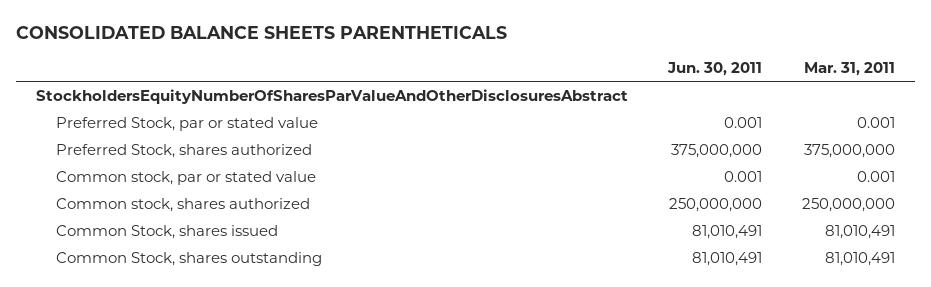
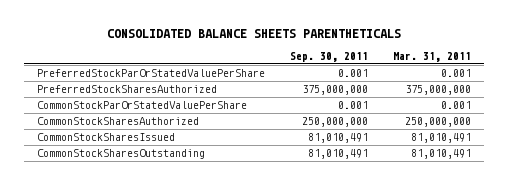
- | Jun. 30, 2011 | Mar. 31, 2011
+ | Sep. 30, 2011 | Mar. 31, 2011
- StockholdersEquityNumberOfSharesParValueAndOtherDisclosuresAbstract
- Preferred Stock, par or stated value | 0.001 | 0.001
- Preferred Stock, shares authorized | 375,000,000 | 375,000,000
- Common stock, par or stated value | 0.001 | 0.001
- Common stock, shares authorized | 250,000,000 | 250,000,000
- Common Stock, shares issued | 81,010,491 | 81,010,491
- Common Stock, shares outstanding | 81,010,491 | 81,010,491
+ PreferredStockParOrStatedValuePerShare | 0.001 | 0.001
+ PreferredStockSharesAuthorized | 375,000,000 | 375,000,000
+ CommonStockParOrStatedValuePerShare | 0.001 | 0.001
+ CommonStockSharesAuthorized | 250,000,000 | 250,000,000
+ CommonStockSharesIssued | 81,010,491 | 81,010,491
+ CommonStockSharesOutstanding | 81,010,491 | 81,010,491

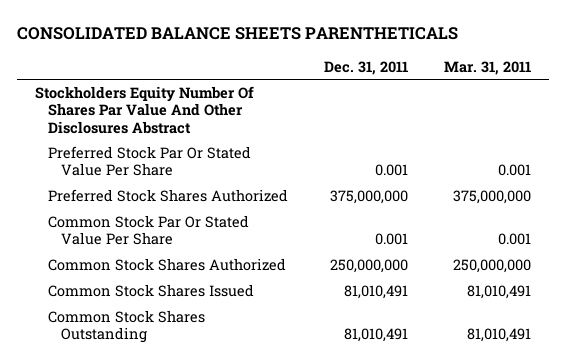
- | Sep. 30, 2011 | Mar. 31, 2011
+ | Dec. 31, 2011 | Mar. 31, 2011
- PreferredStockParOrStatedValuePerShare | 0.001 | 0.001
- PreferredStockSharesAuthorized | 375,000,000 | 375,000,000
- CommonStockParOrStatedValuePerShare | 0.001 | 0.001
- CommonStockSharesAuthorized | 250,000,000 | 250,000,000
- CommonStockSharesIssued | 81,010,491 | 81,010,491
- CommonStockSharesOutstanding | 81,010,491 | 81,010,491
+ Stockholders Equity Number Of Shares Par Value And Other Disclosures Abstract
+ Preferred Stock Par Or Stated Value Per Share | 0.001 | 0.001
+ Preferred Stock Shares Authorized | 375,000,000 | 375,000,000
+ Common Stock Par Or Stated Value Per Share | 0.001 | 0.001
+ Common Stock Shares Authorized | 250,000,000 | 250,000,000
+ Common Stock Shares Issued | 81,010,491 | 81,010,491
+ Common Stock Shares Outstanding | 81,010,491 | 81,010,491

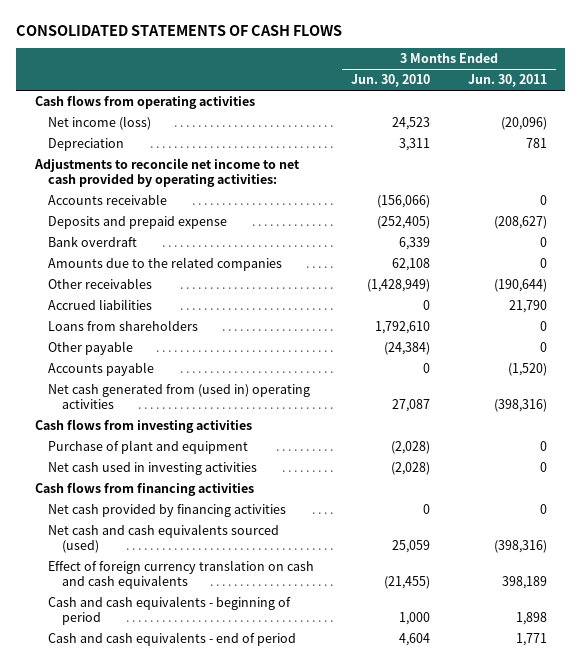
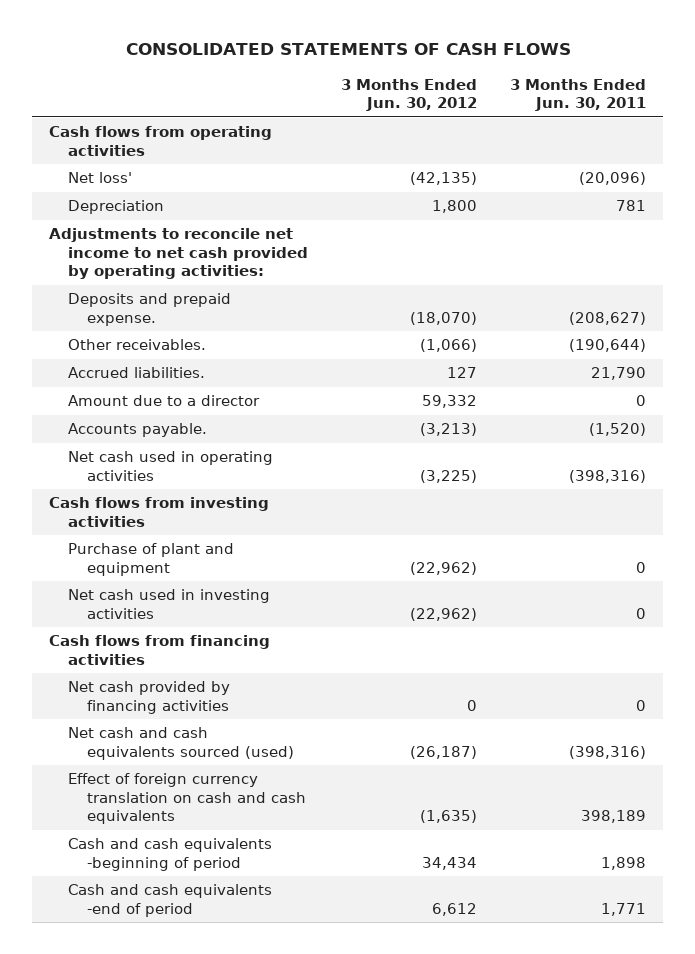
- | 3 Months Ended Jun. 30, 2010 | 3 Months Ended Jun. 30, 2011
+ | 3 Months Ended Jun. 30, 2012 | 3 Months Ended Jun. 30, 2011
- Net income (loss) | 24,523 | (20,096)
+ Net loss' | (42,135) | (20,096)
- Accounts receivable | (156,066) | 0
- Deposits and prepaid expense | (252,405) | (208,627)
- Bank overdraft | 6,339 | 0
- Amounts due to the related companies | 62,108 | 0
- Other receivables | (1,428,949) | (190,644)
- Accrued liabilities | 0 | 21,790
- Loans from shareholders | 1,792,610 | 0
- Other payable | (24,384) | 0
- Accounts payable | 0 | (1,520)
- Net cash generated from (used in) operating activities | 27,087 | (398,316)
+ Deposits and prepaid expense. | (18,070) | (208,627)
+ Other receivables. | (1,066) | (190,644)
+ Accrued liabilities. | 127 | 21,790
+ Amount due to a director | 59,332 | 0
+ Accounts payable. | (3,213) | (1,520)
+ Net cash used in operating activities | (3,225) | (398,316)
- Cash and cash equivalents - beginning of period | 1,000 | 1,898
- Cash and cash equivalents - end of period | 4,604 | 1,771
+ Cash and cash equivalents -beginning of period | 34,434 | 1,898
+ Cash and cash equivalents -end of period | 6,612 | 1,771

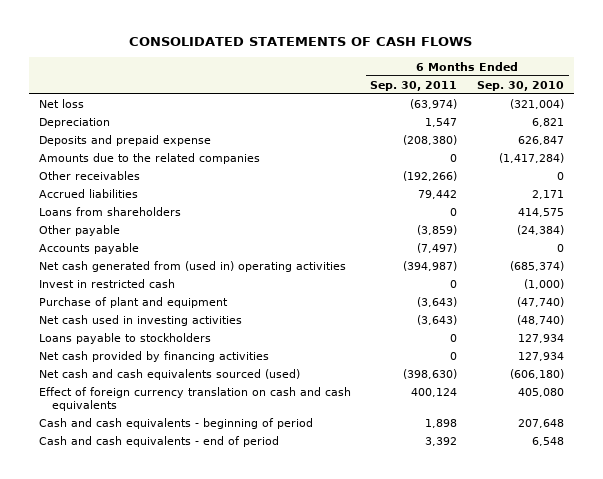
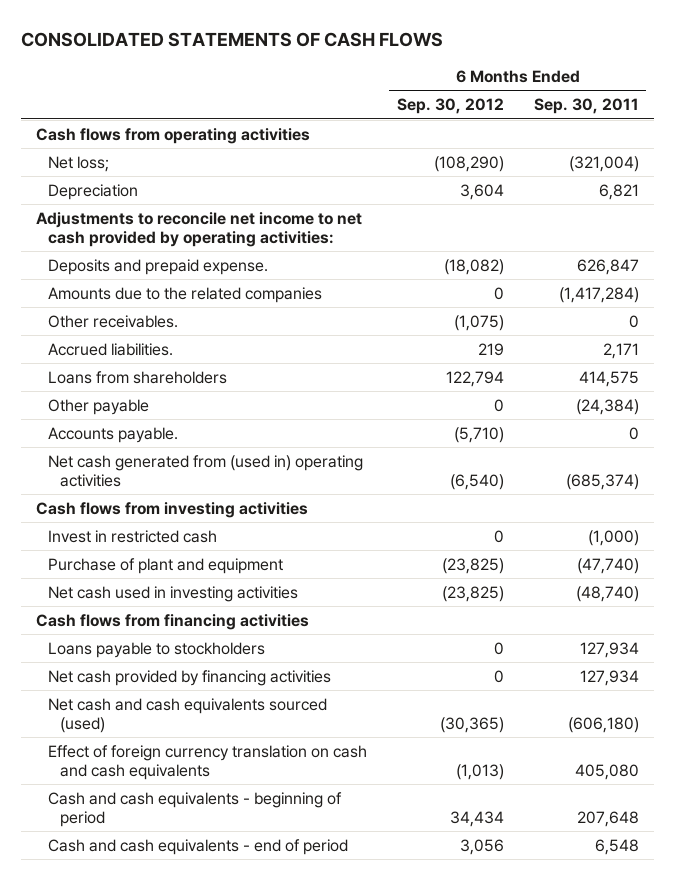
- | 6 Months Ended Sep. 30, 2011 | 6 Months Ended Sep. 30, 2010
+ | 6 Months Ended Sep. 30, 2012 | 6 Months Ended Sep. 30, 2011
- Net loss | (63,974) | (321,004)
- Depreciation | 1,547 | 6,821
- Deposits and prepaid expense | (208,380) | 626,847
- Amounts due to the related companies | 0 | (1,417,284)
- Other receivables | (192,266) | 0
- Accrued liabilities | 79,442 | 2,171
- Loans from shareholders | 0 | 414,575
- Other payable | (3,859) | (24,384)
- Accounts payable | (7,497) | 0
- Net cash generated from (used in) operating activities | (394,987) | (685,374)
- Invest in restricted cash | 0 | (1,000)
- Purchase of plant and equipment | (3,643) | (47,740)
- Net cash used in investing activities | (3,643) | (48,740)
- Loans payable to stockholders | 0 | 127,934
- Net cash provided by financing activities | 0 | 127,934
- Net cash and cash equivalents sourced (used) | (398,630) | (606,180)
- Effect of foreign currency translation on cash and cash equivalents | 400,124 | 405,080
- Cash and cash equivalents - beginning of period | 1,898 | 207,648
- Cash and cash equivalents - end of period | 3,392 | 6,548
+ Cash flows from operating activities
+ Net loss; | (108,290) | (321,004)
+ Depreciation | 3,604 | 6,821
+ Adjustments to reconcile net income to net cash provided by operating activities:
+ Deposits and prepaid expense. | (18,082) | 626,847
+ Amounts due to the related companies | 0 | (1,417,284)
+ Other receivables. | (1,075) | 0
+ Accrued liabilities. | 219 | 2,171
+ Loans from shareholders | 122,794 | 414,575
+ Other payable | 0 | (24,384)
+ Accounts payable. | (5,710) | 0
+ Net cash generated from (used in) operating activities | (6,540) | (685,374)
+ Cash flows from investing activities
+ Invest in restricted cash | 0 | (1,000)
+ Purchase of plant and equipment | (23,825) | (47,740)
+ Net cash used in investing activities | (23,825) | (48,740)
+ Cash flows from financing activities
+ Loans payable to stockholders | 0 | 127,934
+ Net cash provided by financing activities | 0 | 127,934
+ Net cash and cash equivalents sourced (used) | (30,365) | (606,180)
+ Effect of foreign currency translation on cash and cash equivalents | (1,013) | 405,080
+ Cash and cash equivalents - beginning of period | 34,434 | 207,648
+ Cash and cash equivalents - end of period | 3,056 | 6,548

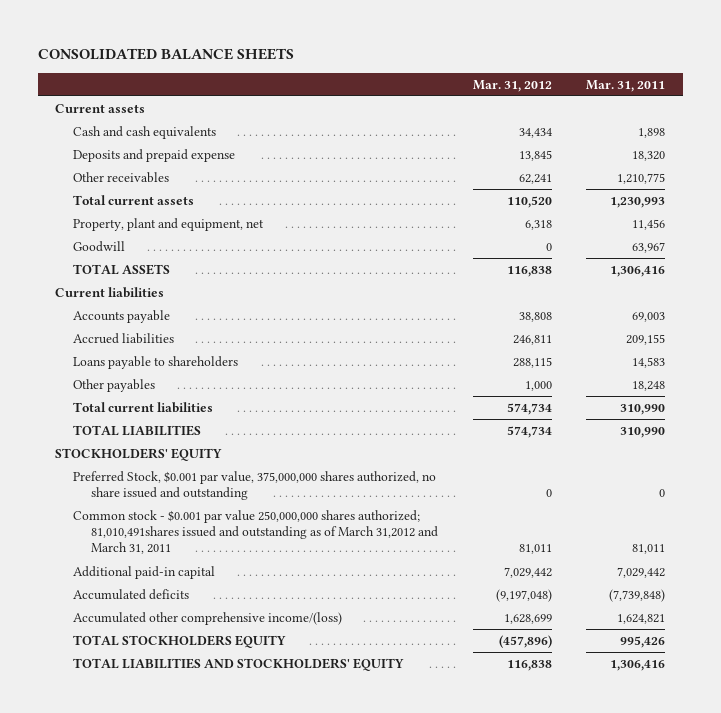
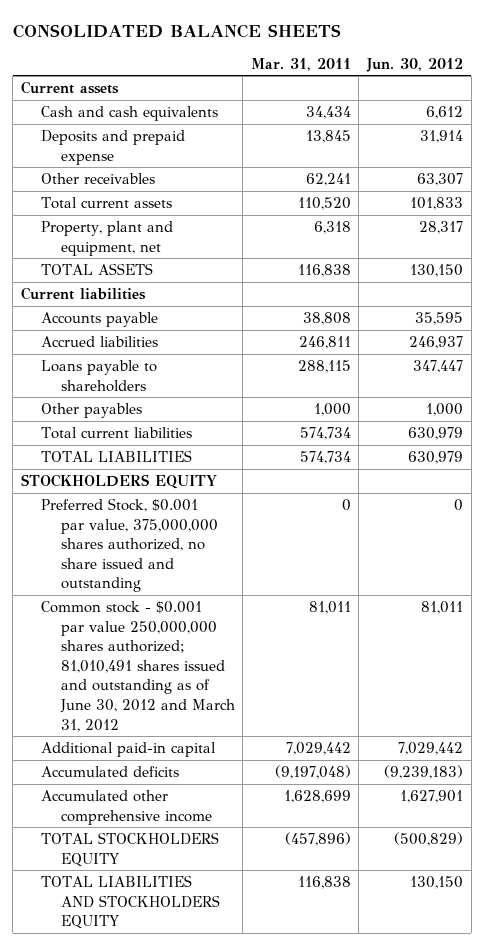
- | Mar. 31, 2012 | Mar. 31, 2011
+ | Mar. 31, 2011 | Jun. 30, 2012
- Cash and cash equivalents | 34,434 | 1,898
- Deposits and prepaid expense | 13,845 | 18,320
- Other receivables | 62,241 | 1,210,775
- Total current assets | 110,520 | 1,230,993
- Property, plant and equipment, net | 6,318 | 11,456
- Goodwill | 0 | 63,967
- TOTAL ASSETS | 116,838 | 1,306,416
+ Cash and cash equivalents | 34,434 | 6,612
+ Deposits and prepaid expense | 13,845 | 31,914
+ Other receivables | 62,241 | 63,307
+ Total current assets | 110,520 | 101,833
+ Property, plant and equipment, net | 6,318 | 28,317
+ TOTAL ASSETS | 116,838 | 130,150
- Accounts payable | 38,808 | 69,003
- Accrued liabilities | 246,811 | 209,155
- Loans payable to shareholders | 288,115 | 14,583
- Other payables | 1,000 | 18,248
- Total current liabilities | 574,734 | 310,990
- TOTAL LIABILITIES | 574,734 | 310,990
- STOCKHOLDERS' EQUITY
+ Accounts payable | 38,808 | 35,595
+ Accrued liabilities | 246,811 | 246,937
+ Loans payable to shareholders | 288,115 | 347,447
+ Other payables | 1,000 | 1,000
+ Total current liabilities | 574,734 | 630,979
+ TOTAL LIABILITIES | 574,734 | 630,979
+ STOCKHOLDERS EQUITY
- Common stock - $0.001 par value 250,000,000 shares authorized; 81,010,491shares issued and outstanding as of March 31,2012 and March 31, 2011 | 81,011 | 81,011
+ Common stock - $0.001 par value 250,000,000 shares authorized; 81,010,491 shares issued and outstanding as of June 30, 2012 and March 31, 2012 | 81,011 | 81,011
- Accumulated deficits | (9,197,048) | (7,739,848)
- Accumulated other comprehensive income/(loss) | 1,628,699 | 1,624,821
- TOTAL STOCKHOLDERS EQUITY | (457,896) | 995,426
- TOTAL LIABILITIES AND STOCKHOLDERS' EQUITY | 116,838 | 1,306,416
+ Accumulated deficits | (9,197,048) | (9,239,183)
+ Accumulated other comprehensive income | 1,628,699 | 1,627,901
+ TOTAL STOCKHOLDERS EQUITY | (457,896) | (500,829)
+ TOTAL LIABILITIES AND STOCKHOLDERS EQUITY | 116,838 | 130,150

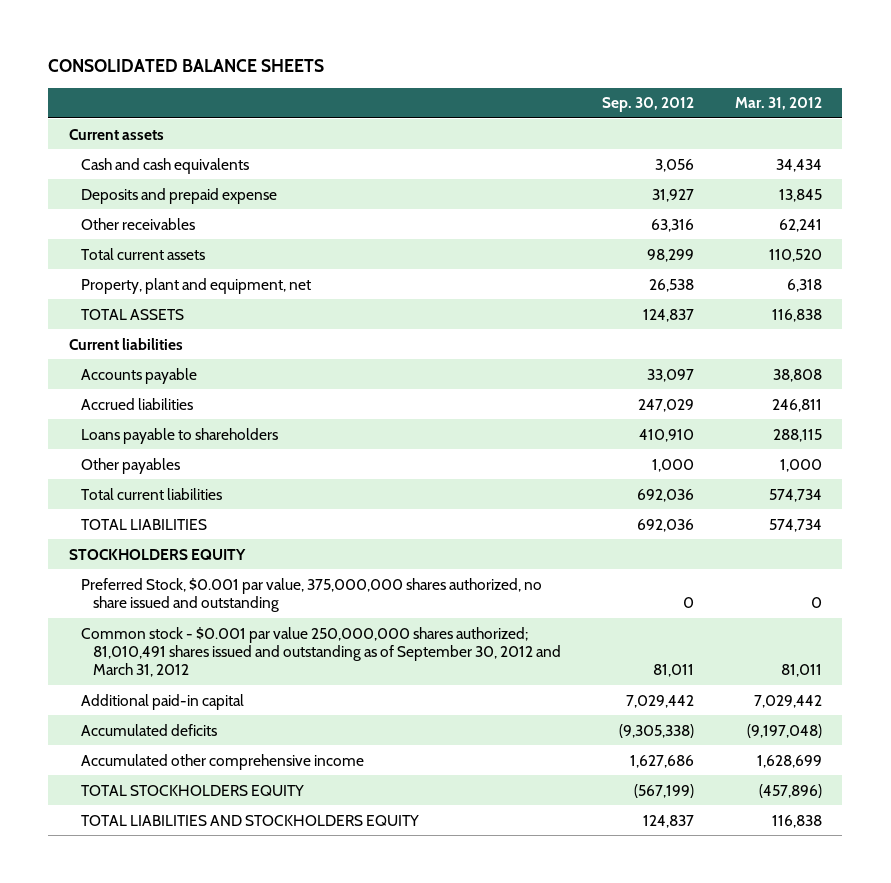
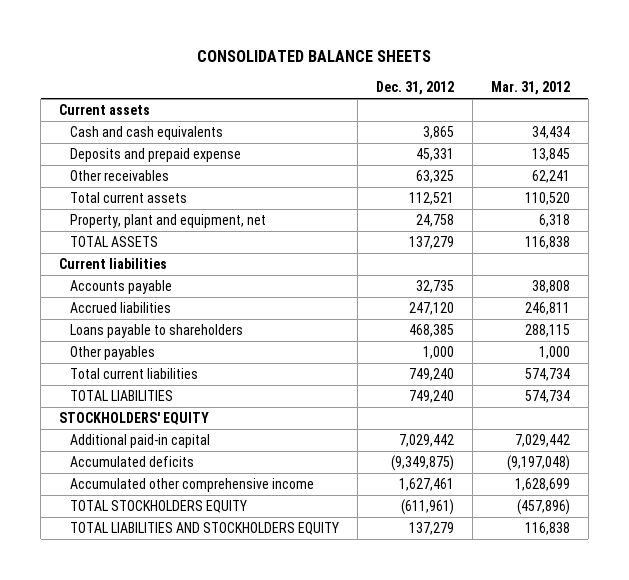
- | Sep. 30, 2012 | Mar. 31, 2012
+ | Dec. 31, 2012 | Mar. 31, 2012
- STOCKHOLDERS EQUITY
- Preferred Stock, $0.001 par value, 375,000,000 shares authorized, no share issued and outstanding | 0 | 0
- Common stock - $0.001 par value 250,000,000 shares authorized; 81,010,491 shares issued and outstanding as of September 30, 2012 and March 31, 2012 | 81,011 | 81,011
+ STOCKHOLDERS' EQUITY

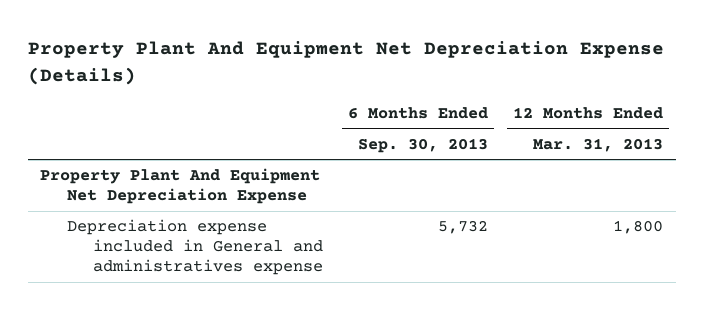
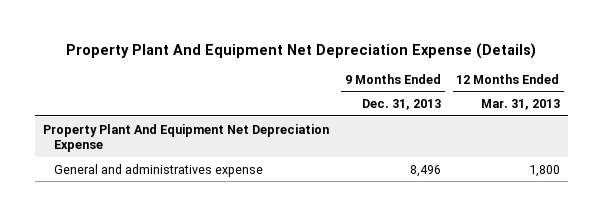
- | 6 Months Ended Sep. 30, 2013 | 12 Months Ended Mar. 31, 2013
+ | 9 Months Ended Dec. 31, 2013 | 12 Months Ended Mar. 31, 2013
- Depreciation expense included in General and administratives expense | 5,732 | 1,800
+ General and administratives expense | 8,496 | 1,800

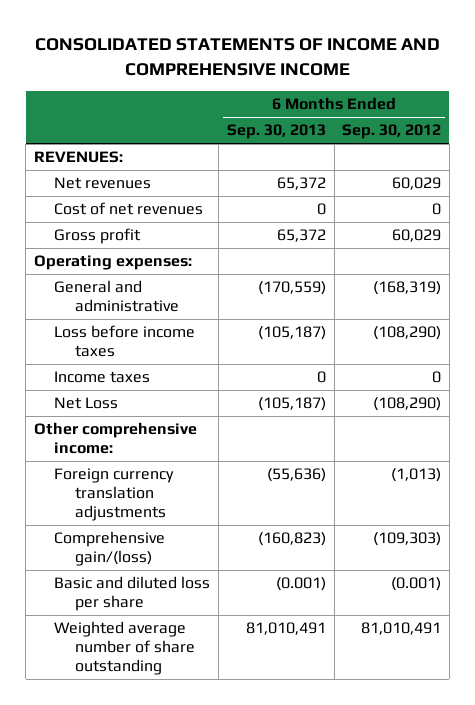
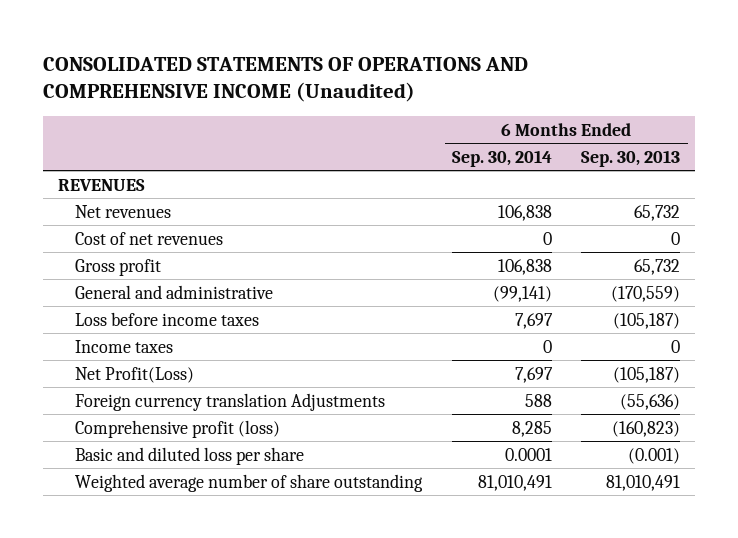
- CONSOLIDATED STATEMENTS OF INCOME AND COMPREHENSIVE INCOME
+ CONSOLIDATED STATEMENTS OF OPERATIONS AND COMPREHENSIVE INCOME (Unaudited)
- | 6 Months Ended Sep. 30, 2013 | 6 Months Ended Sep. 30, 2012
+ | 6 Months Ended Sep. 30, 2014 | 6 Months Ended Sep. 30, 2013
- REVENUES:
- Net revenues | 65,372 | 60,029
+ REVENUES
+ Net revenues | 106,838 | 65,732
- Gross profit | 65,372 | 60,029
- Operating expenses:
+ Gross profit | 106,838 | 65,732
- Net Loss | (105,187) | (108,290)
- Other comprehensive income:
- Foreign currency translation adjustments | (55,636) | (1,013)
- Comprehensive gain/(loss) | (160,823) | (109,303)
+ Net Profit(Loss) | 7,697 | (105,187)
+ Foreign currency translation Adjustments | 588 | (55,636)
+ Comprehensive profit (loss) | 8,285 | (160,823)

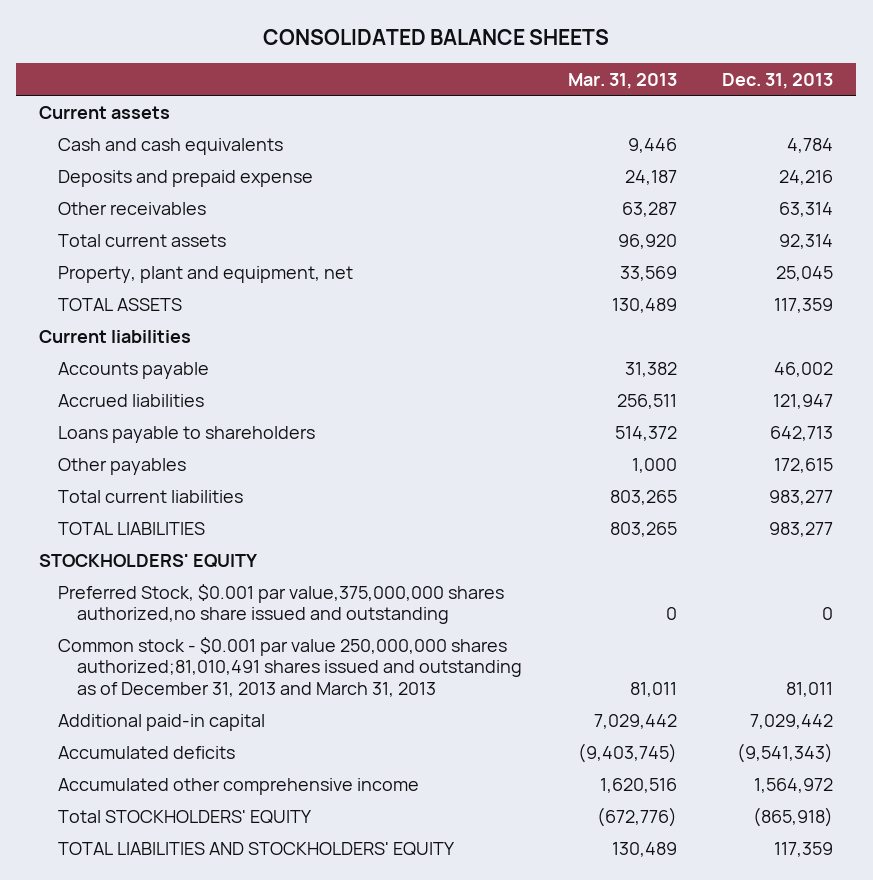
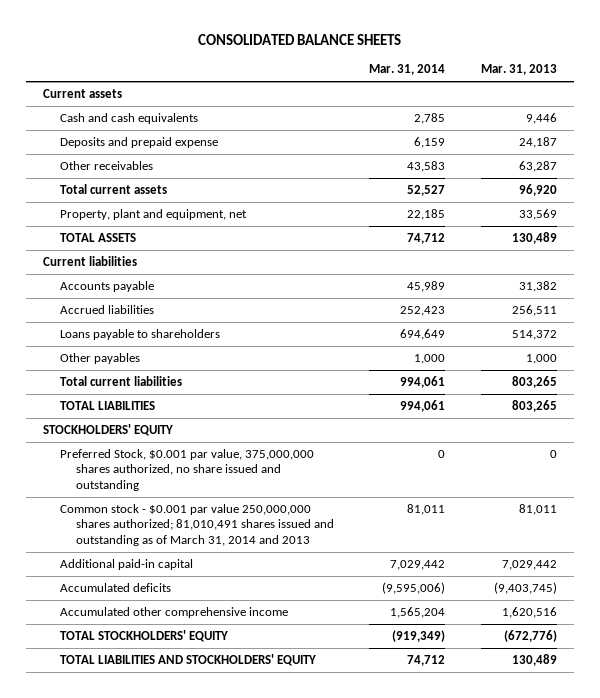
- | Mar. 31, 2013 | Dec. 31, 2013
+ | Mar. 31, 2014 | Mar. 31, 2013
- Preferred Stock, $0.001 par value,375,000,000 shares authorized,no share issued and outstanding | 0 | 0
- Common stock - $0.001 par value 250,000,000 shares authorized;81,010,491 shares issued and outstanding as of December 31, 2013 and March 31, 2013 | 81,011 | 81,011
+ Preferred Stock, $0.001 par value, 375,000,000 shares authorized, no share issued and outstanding | 0 | 0
+ Common stock - $0.001 par value 250,000,000 shares authorized; 81,010,491 shares issued and outstanding as of March 31, 2014 and 2013 | 81,011 | 81,011
- Total STOCKHOLDERS' EQUITY | (672,776) | (865,918)
+ TOTAL STOCKHOLDERS' EQUITY | (919,349) | (672,776)

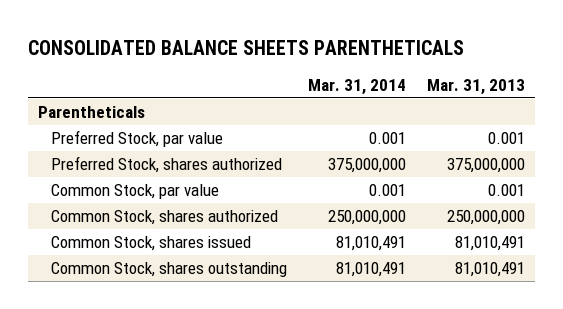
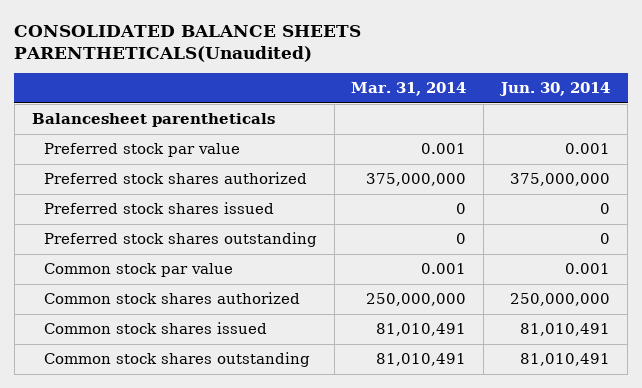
- CONSOLIDATED BALANCE SHEETS PARENTHETICALS
+ CONSOLIDATED BALANCE SHEETS PARENTHETICALS(Unaudited)
- | Mar. 31, 2014 | Mar. 31, 2013
+ | Mar. 31, 2014 | Jun. 30, 2014
- Parentheticals
- Preferred Stock, par value | 0.001 | 0.001
- Preferred Stock, shares authorized | 375,000,000 | 375,000,000
- Common Stock, par value | 0.001 | 0.001
- Common Stock, shares authorized | 250,000,000 | 250,000,000
- Common Stock, shares issued | 81,010,491 | 81,010,491
- Common Stock, shares outstanding | 81,010,491 | 81,010,491
+ Balancesheet parentheticals
+ Preferred stock par value | 0.001 | 0.001
+ Preferred stock shares authorized | 375,000,000 | 375,000,000
+ Preferred stock shares issued | 0 | 0
+ Preferred stock shares outstanding | 0 | 0
+ Common stock par value | 0.001 | 0.001
+ Common stock shares authorized | 250,000,000 | 250,000,000
+ Common stock shares issued | 81,010,491 | 81,010,491
+ Common stock shares outstanding | 81,010,491 | 81,010,491

